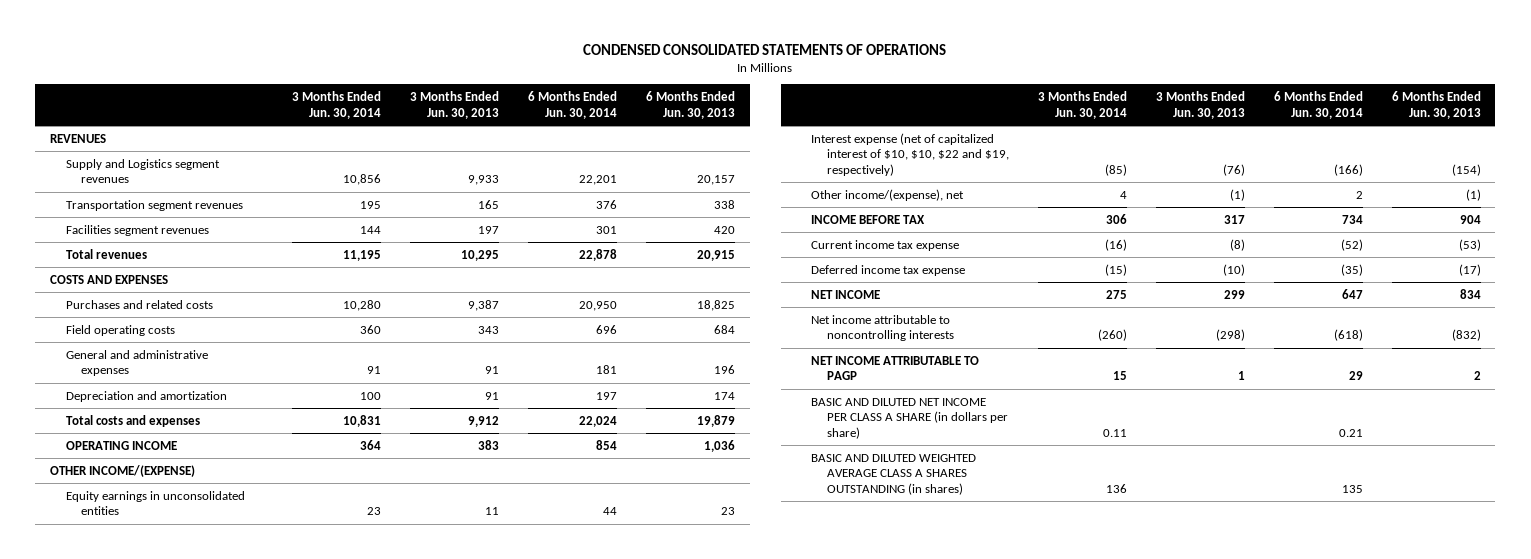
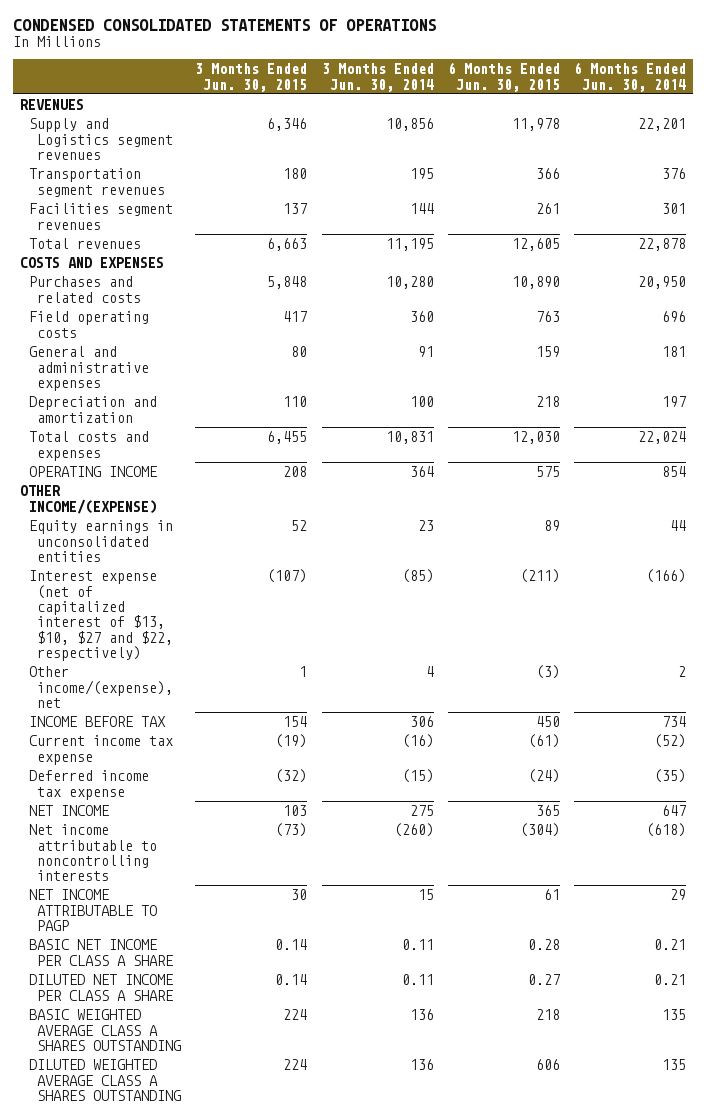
- | 3 Months Ended Jun. 30, 2014 | 3 Months Ended Jun. 30, 2013 | 6 Months Ended Jun. 30, 2014 | 6 Months Ended Jun. 30, 2013
+ | 3 Months Ended Jun. 30, 2015 | 3 Months Ended Jun. 30, 2014 | 6 Months Ended Jun. 30, 2015 | 6 Months Ended Jun. 30, 2014
- Interest expense (net of capitalized interest of $10, $10, $22 and $19, respectively) | (85) | (76) | (166) | (154)
+ Interest expense (net of capitalized interest of $13, $10, $27 and $22, respectively) | (107) | (85) | (211) | (166)
- BASIC AND DILUTED NET INCOME PER CLASS A SHARE (in dollars per share) | 0.11 | | 0.21 |
- BASIC AND DILUTED WEIGHTED AVERAGE CLASS A SHARES OUTSTANDING (in shares) | 136 | | 135 |
+ BASIC NET INCOME PER CLASS A SHARE | 0.14 | 0.11 | 0.28 | 0.21
+ DILUTED NET INCOME PER CLASS A SHARE | 0.14 | 0.11 | 0.27 | 0.21
+ BASIC WEIGHTED AVERAGE CLASS A SHARES OUTSTANDING | 224 | 136 | 218 | 135
+ DILUTED WEIGHTED AVERAGE CLASS A SHARES OUTSTANDING | 224 | 136 | 606 | 135

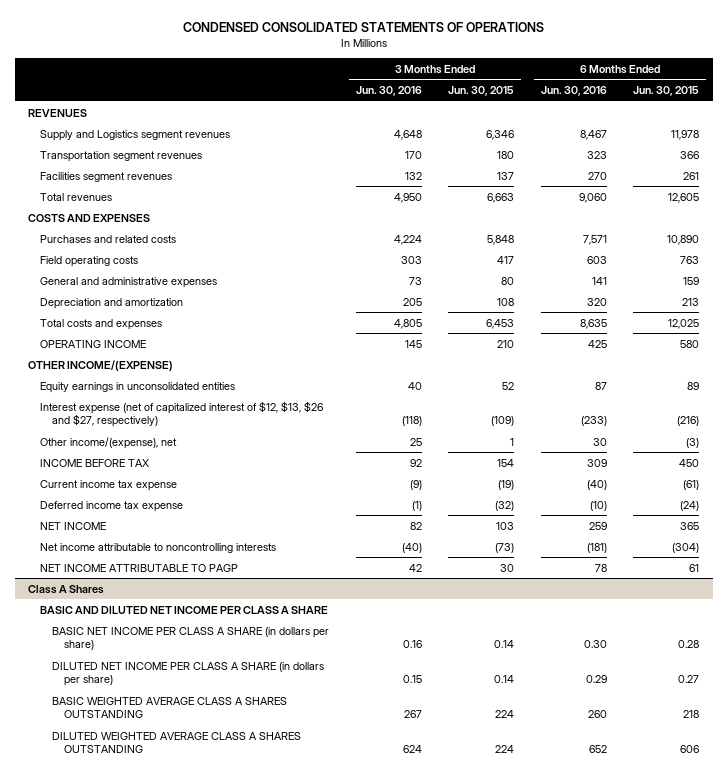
- | 3 Months Ended Jun. 30, 2015 | 3 Months Ended Jun. 30, 2014 | 6 Months Ended Jun. 30, 2015 | 6 Months Ended Jun. 30, 2014
+ | 3 Months Ended Jun. 30, 2016 | 3 Months Ended Jun. 30, 2015 | 6 Months Ended Jun. 30, 2016 | 6 Months Ended Jun. 30, 2015
- Depreciation and amortization | 110 | 100 | 218 | 197
- Total costs and expenses | 6,455 | 10,831 | 12,030 | 22,024
- OPERATING INCOME | 208 | 364 | 575 | 854
+ Depreciation and amortization | 205 | 108 | 320 | 213
+ Total costs and expenses | 4,805 | 6,453 | 8,635 | 12,025
+ OPERATING INCOME | 145 | 210 | 425 | 580
- Interest expense (net of capitalized interest of $13, $10, $27 and $22, respectively) | (107) | (85) | (211) | (166)
+ Interest expense (net of capitalized interest of $12, $13, $26 and $27, respectively) | (118) | (109) | (233) | (216)
- BASIC NET INCOME PER CLASS A SHARE | 0.14 | 0.11 | 0.28 | 0.21
- DILUTED NET INCOME PER CLASS A SHARE | 0.14 | 0.11 | 0.27 | 0.21
+ Class A Shares
+ BASIC AND DILUTED NET INCOME PER CLASS A SHARE
+ BASIC NET INCOME PER CLASS A SHARE (in dollars per share) | 0.16 | 0.14 | 0.30 | 0.28
+ DILUTED NET INCOME PER CLASS A SHARE (in dollars per share) | 0.15 | 0.14 | 0.29 | 0.27

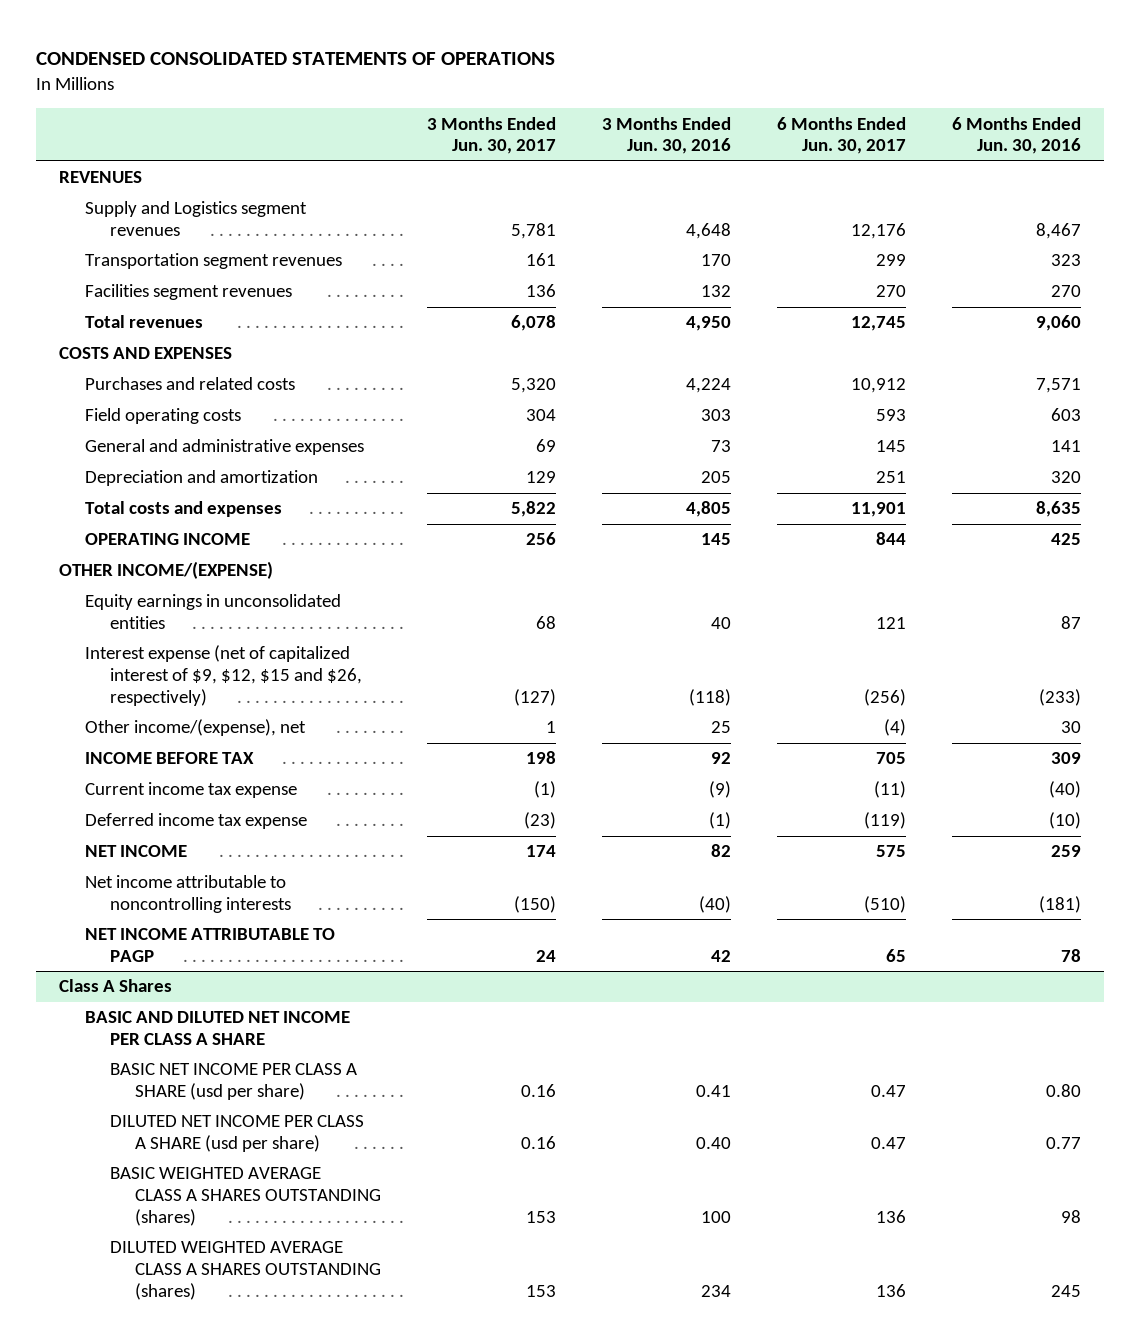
- | 3 Months Ended Jun. 30, 2016 | 3 Months Ended Jun. 30, 2015 | 6 Months Ended Jun. 30, 2016 | 6 Months Ended Jun. 30, 2015
+ | 3 Months Ended Jun. 30, 2017 | 3 Months Ended Jun. 30, 2016 | 6 Months Ended Jun. 30, 2017 | 6 Months Ended Jun. 30, 2016
- Interest expense (net of capitalized interest of $12, $13, $26 and $27, respectively) | (118) | (109) | (233) | (216)
+ Interest expense (net of capitalized interest of $9, $12, $15 and $26, respectively) | (127) | (118) | (256) | (233)
@ Class A Shares
- BASIC NET INCOME PER CLASS A SHARE (in dollars per share) | 0.16 | 0.14 | 0.30 | 0.28
- DILUTED NET INCOME PER CLASS A SHARE (in dollars per share) | 0.15 | 0.14 | 0.29 | 0.27
- BASIC WEIGHTED AVERAGE CLASS A SHARES OUTSTANDING | 267 | 224 | 260 | 218
- DILUTED WEIGHTED AVERAGE CLASS A SHARES OUTSTANDING | 624 | 224 | 652 | 606
+ BASIC NET INCOME PER CLASS A SHARE (usd per share) | 0.16 | 0.41 | 0.47 | 0.80
+ DILUTED NET INCOME PER CLASS A SHARE (usd per share) | 0.16 | 0.40 | 0.47 | 0.77
+ BASIC WEIGHTED AVERAGE CLASS A SHARES OUTSTANDING (shares) | 153 | 100 | 136 | 98
+ DILUTED WEIGHTED AVERAGE CLASS A SHARES OUTSTANDING (shares) | 153 | 234 | 136 | 245

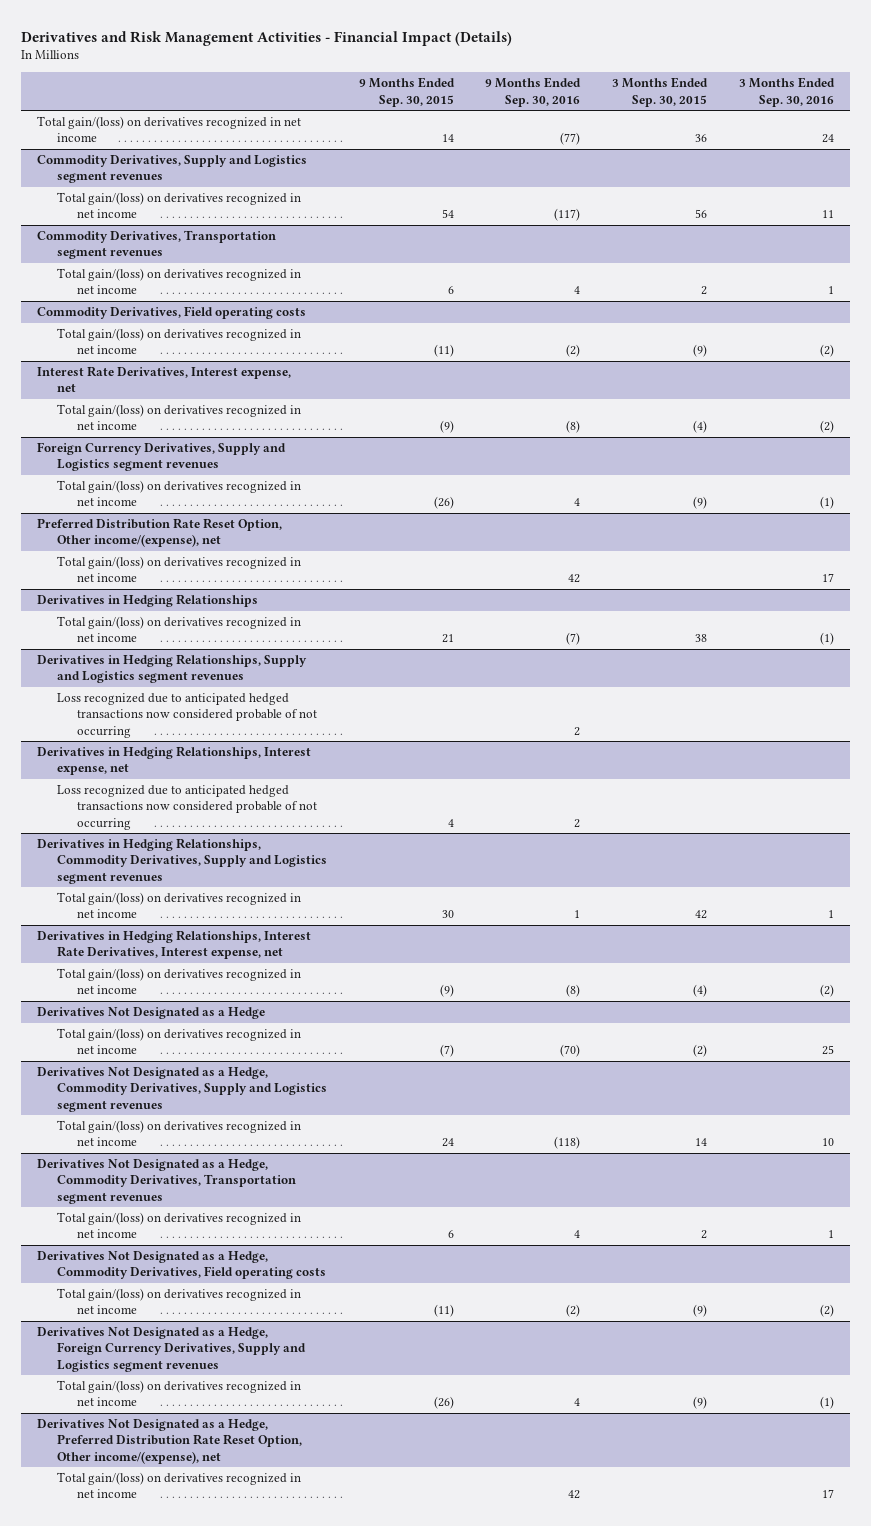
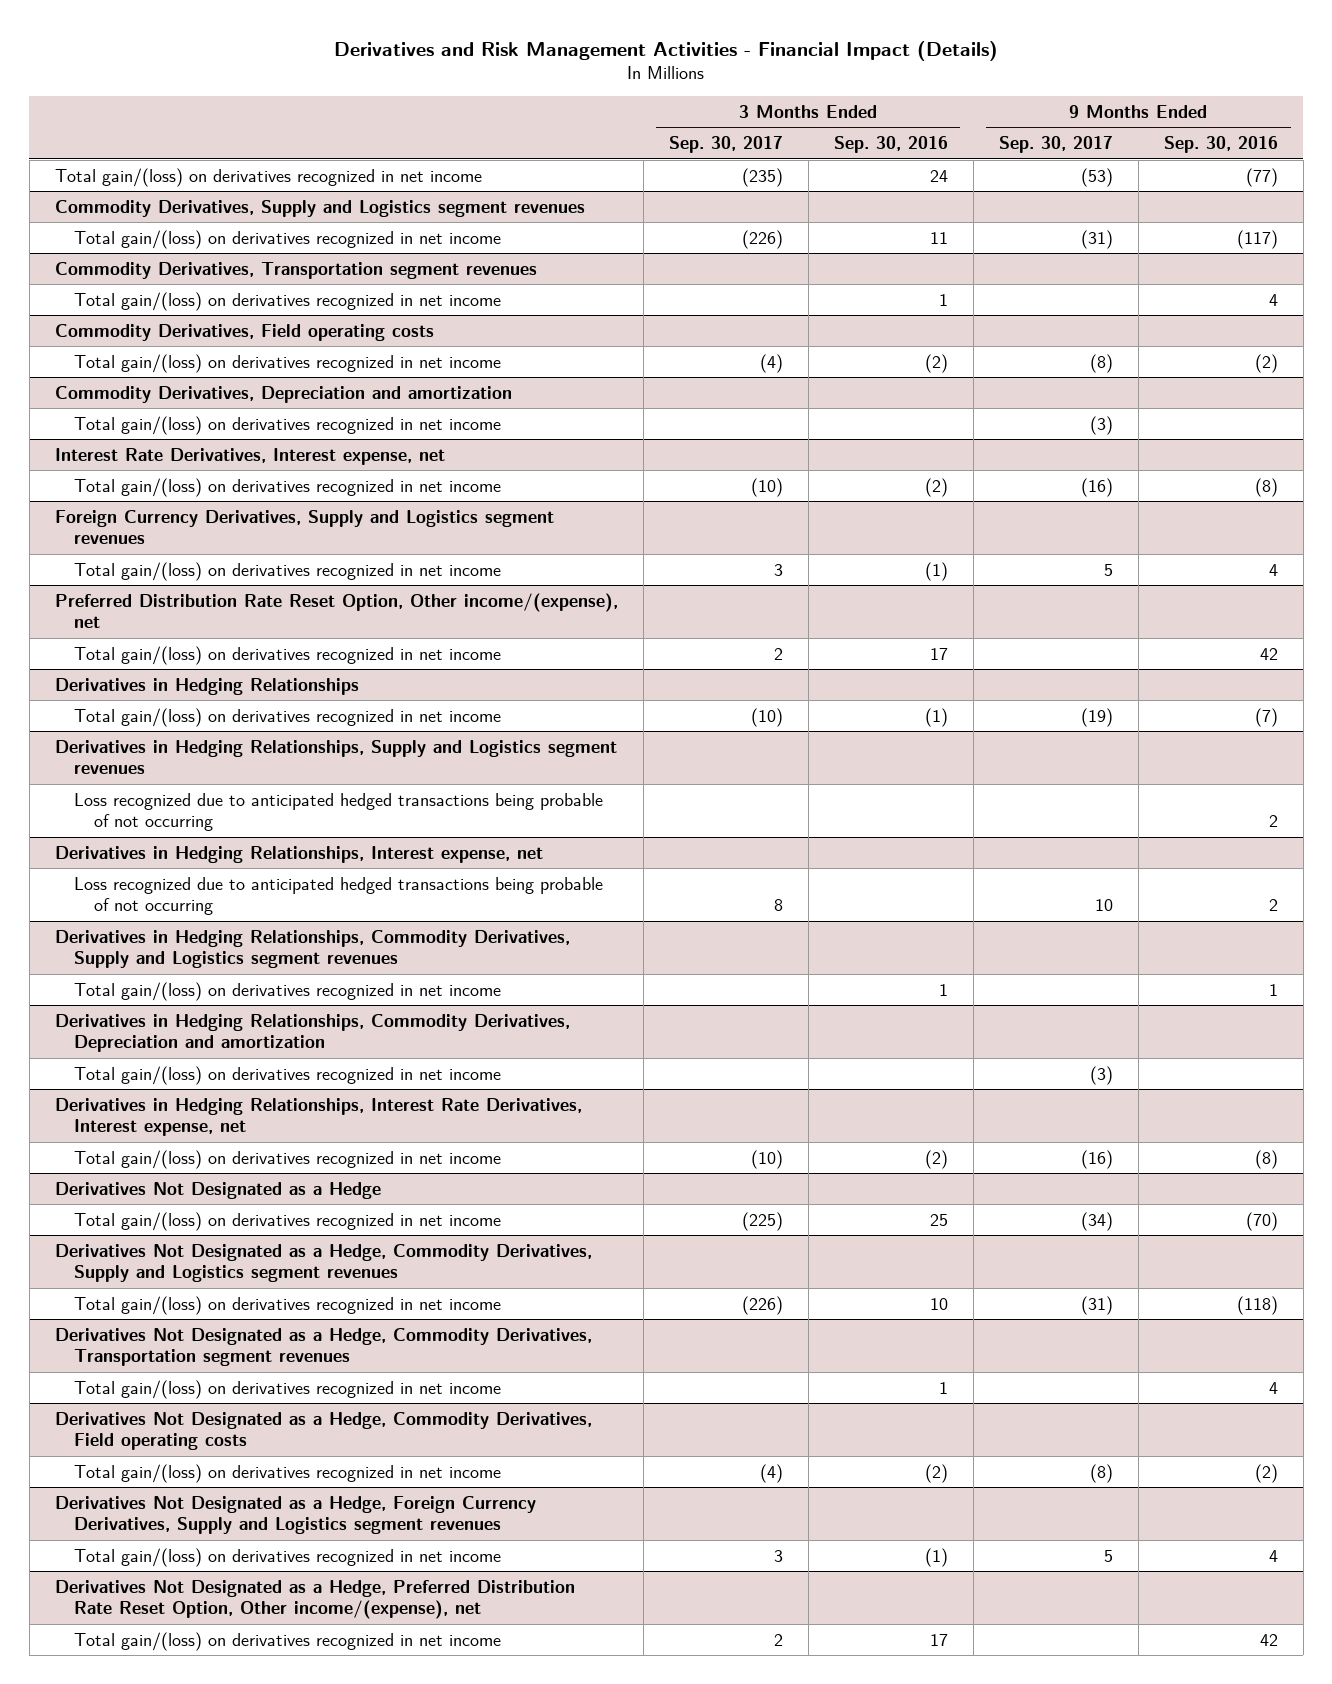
- | 9 Months Ended Sep. 30, 2015 | 9 Months Ended Sep. 30, 2016 | 3 Months Ended Sep. 30, 2015 | 3 Months Ended Sep. 30, 2016
+ | 3 Months Ended Sep. 30, 2017 | 3 Months Ended Sep. 30, 2016 | 9 Months Ended Sep. 30, 2017 | 9 Months Ended Sep. 30, 2016
+ Commodity Derivatives, Depreciation and amortization
+ Total gain/(loss) on derivatives recognized in net income | | | (3) |
@ Derivatives in Hedging Relationships, Supply and Logistics segment revenues
- Loss recognized due to anticipated hedged transactions now considered probable of not occurring | | 2 | |
+ Loss recognized due to anticipated hedged transactions being probable of not occurring | | | | 2
@ Derivatives in Hedging Relationships, Interest expense, net
- Loss recognized due to anticipated hedged transactions now considered probable of not occurring | 4 | 2 | |
+ Loss recognized due to anticipated hedged transactions being probable of not occurring | 8 | | 10 | 2
+ Derivatives in Hedging Relationships, Commodity Derivatives, Depreciation and amortization
+ Total gain/(loss) on derivatives recognized in net income | | | (3) |

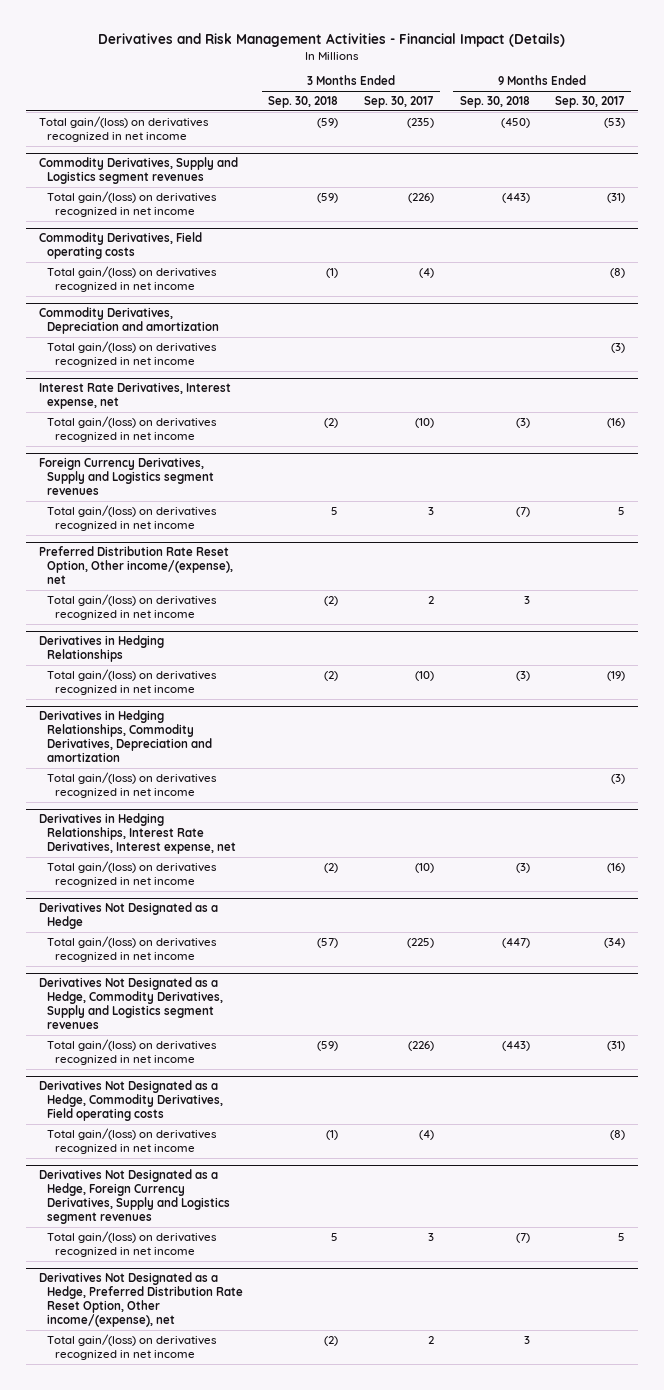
- | 3 Months Ended Sep. 30, 2017 | 3 Months Ended Sep. 30, 2016 | 9 Months Ended Sep. 30, 2017 | 9 Months Ended Sep. 30, 2016
+ | 3 Months Ended Sep. 30, 2018 | 3 Months Ended Sep. 30, 2017 | 9 Months Ended Sep. 30, 2018 | 9 Months Ended Sep. 30, 2017
- Commodity Derivatives, Transportation segment revenues
- Total gain/(loss) on derivatives recognized in net income | | 1 | | 4
- Derivatives in Hedging Relationships, Supply and Logistics segment revenues
- Loss recognized due to anticipated hedged transactions being probable of not occurring | | | | 2
- Derivatives in Hedging Relationships, Interest expense, net
- Loss recognized due to anticipated hedged transactions being probable of not occurring | 8 | | 10 | 2
- Derivatives in Hedging Relationships, Commodity Derivatives, Supply and Logistics segment revenues
- Total gain/(loss) on derivatives recognized in net income | | 1 | | 1
- Derivatives Not Designated as a Hedge, Commodity Derivatives, Transportation segment revenues
- Total gain/(loss) on derivatives recognized in net income | | 1 | | 4

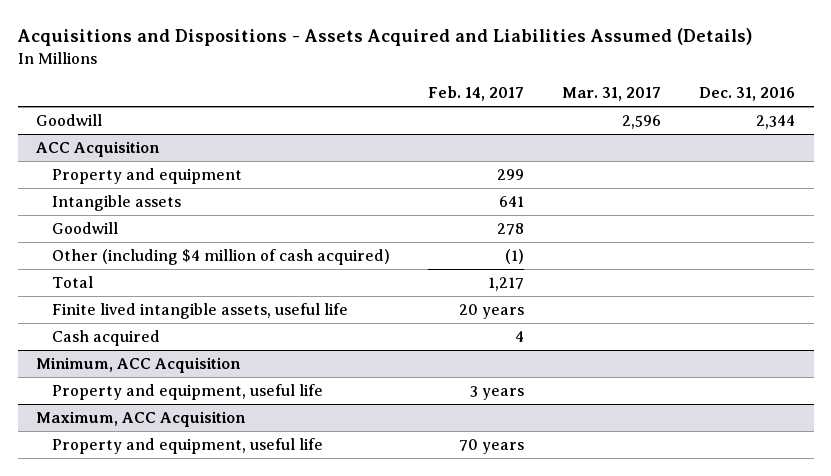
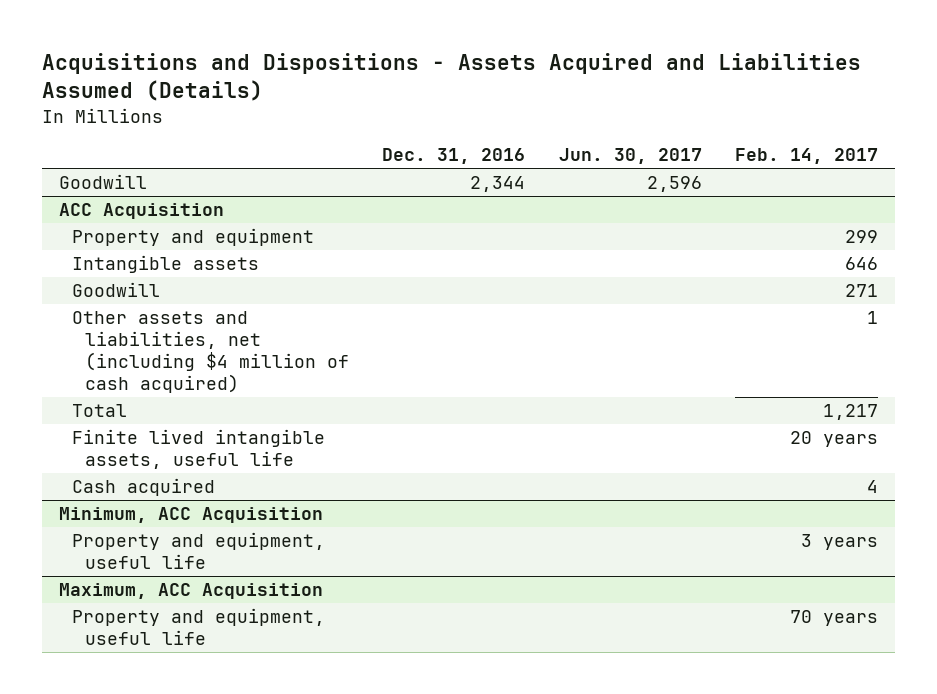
- | Feb. 14, 2017 | Mar. 31, 2017 | Dec. 31, 2016
+ | Dec. 31, 2016 | Jun. 30, 2017 | Feb. 14, 2017
@ ACC Acquisition
- Intangible assets | 641 | |
- Goodwill | 278 | |
- Other (including $4 million of cash acquired) | (1) | |
+ Intangible assets | | | 646
+ Goodwill | | | 271
+ Other assets and liabilities, net (including $4 million of cash acquired) | | | 1

